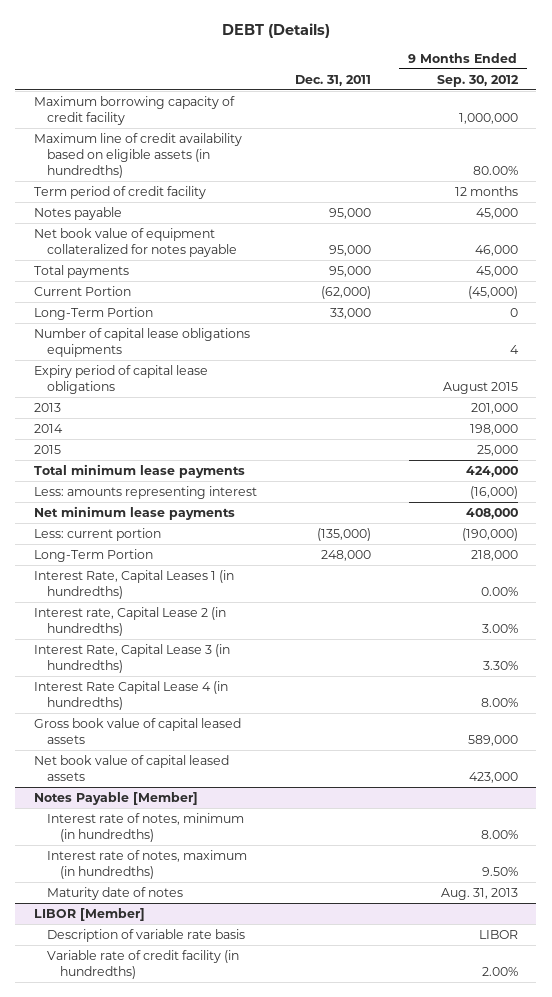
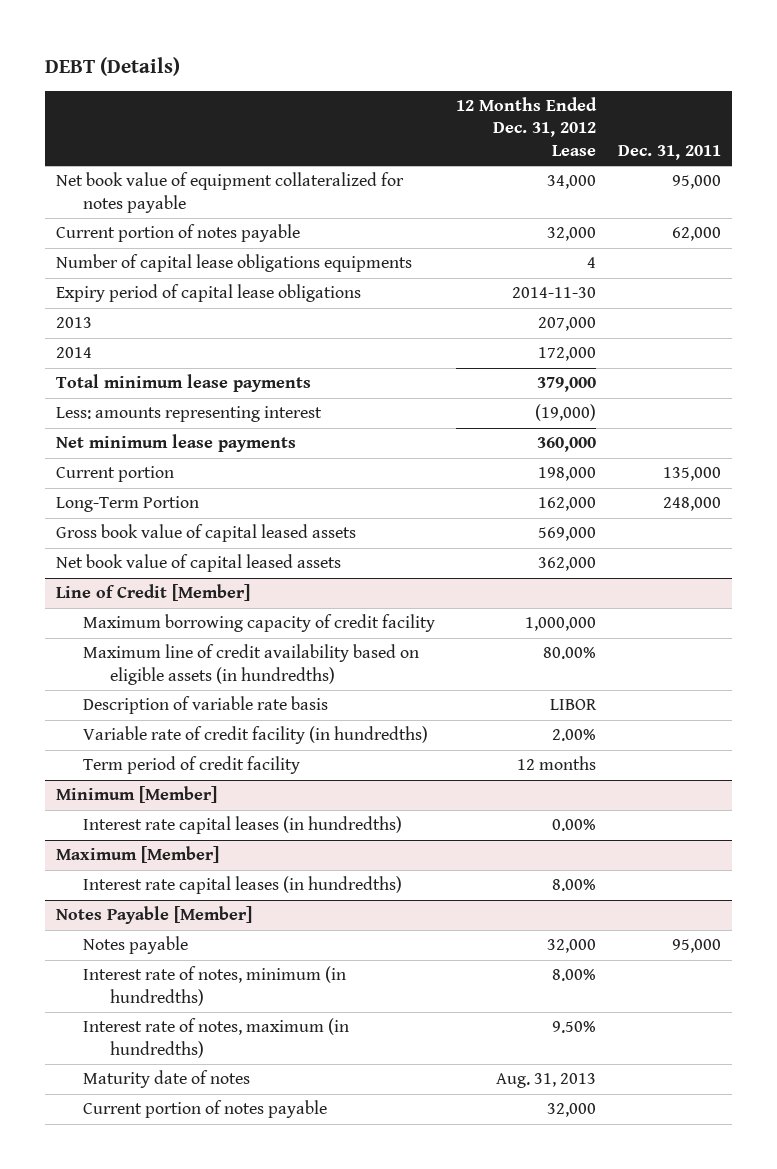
- | Dec. 31, 2011 | 9 Months Ended Sep. 30, 2012
+ | 12 Months Ended Dec. 31, 2012 Lease | Dec. 31, 2011
- Maximum borrowing capacity of credit facility | | 1,000,000
- Maximum line of credit availability based on eligible assets (in hundredths) | | 80.00%
- Term period of credit facility | | 12 months
- Notes payable | 95,000 | 45,000
- Total payments | 95,000 | 45,000
- Current Portion | (62,000) | (45,000)
- Long-Term Portion | 33,000 | 0
+ Current portion of notes payable | 32,000 | 62,000
- 2015 | | 25,000
- Less: current portion | (135,000) | (190,000)
+ Current portion | 198,000 | 135,000
- Interest Rate, Capital Leases 1 (in hundredths) | | 0.00%
- Interest rate, Capital Lease 2 (in hundredths) | | 3.00%
- Interest Rate, Capital Lease 3 (in hundredths) | | 3.30%
- Interest Rate Capital Lease 4 (in hundredths) | | 8.00%
+ Line of Credit [Member]
+ Maximum borrowing capacity of credit facility | 1,000,000 |
+ Maximum line of credit availability based on eligible assets (in hundredths) | 80.00% |
+ Description of variable rate basis | LIBOR |
+ Variable rate of credit facility (in hundredths) | 2.00% |
+ Term period of credit facility | 12 months |
+ Minimum [Member]
+ Interest rate capital leases (in hundredths) | 0.00% |
+ Maximum [Member]
+ Interest rate capital leases (in hundredths) | 8.00% |
@ Notes Payable [Member]
+ Notes payable | 32,000 | 95,000
- LIBOR [Member]
- Description of variable rate basis | | LIBOR
- Variable rate of credit facility (in hundredths) | | 2.00%
@ Notes Payable [Member]
+ Current portion of notes payable | 32,000 |

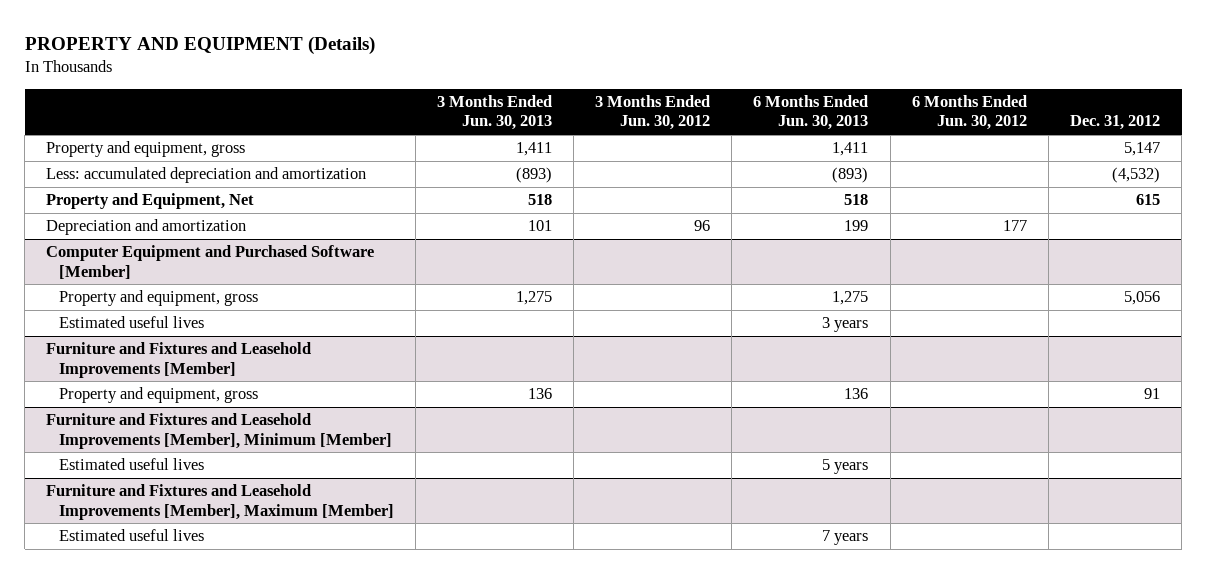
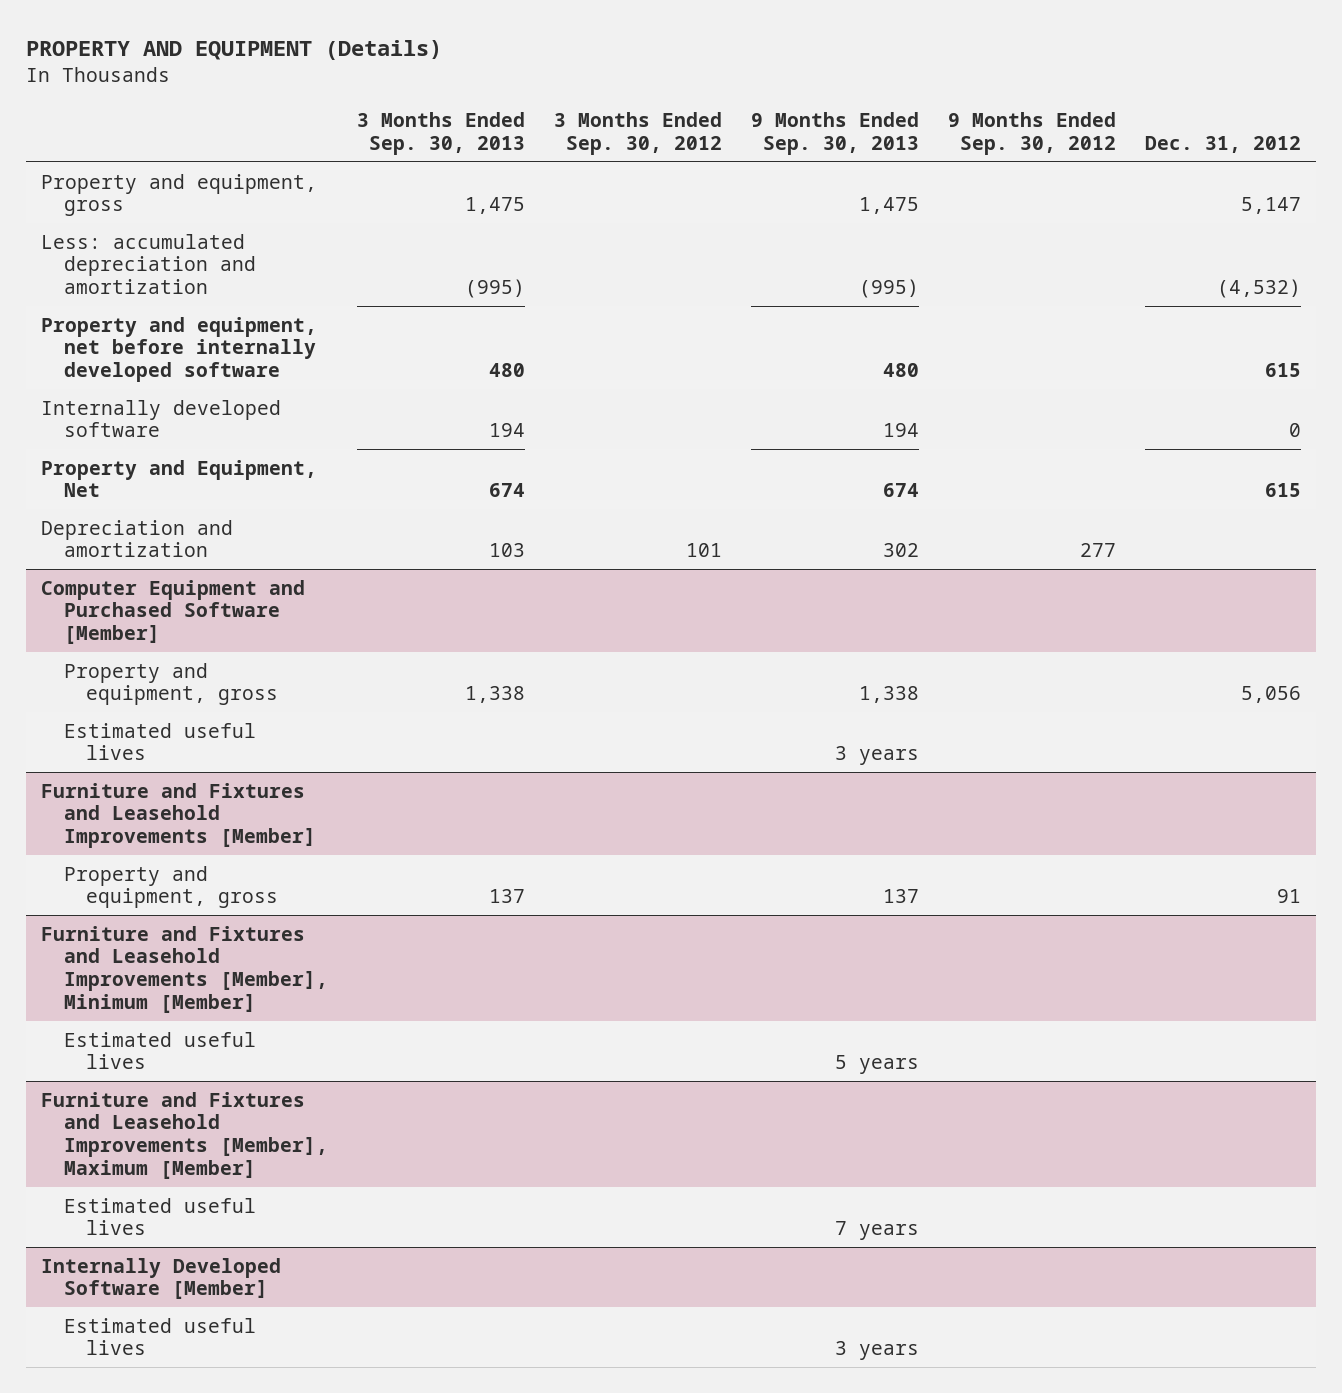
- | 3 Months Ended Jun. 30, 2013 | 3 Months Ended Jun. 30, 2012 | 6 Months Ended Jun. 30, 2013 | 6 Months Ended Jun. 30, 2012 | Dec. 31, 2012
+ | 3 Months Ended Sep. 30, 2013 | 3 Months Ended Sep. 30, 2012 | 9 Months Ended Sep. 30, 2013 | 9 Months Ended Sep. 30, 2012 | Dec. 31, 2012
+ Property and equipment, net before internally developed software | 480 | | 480 | | 615
+ Internally developed software | 194 | | 194 | | 0
+ Internally Developed Software [Member]
+ Estimated useful lives | | | 3 years | |

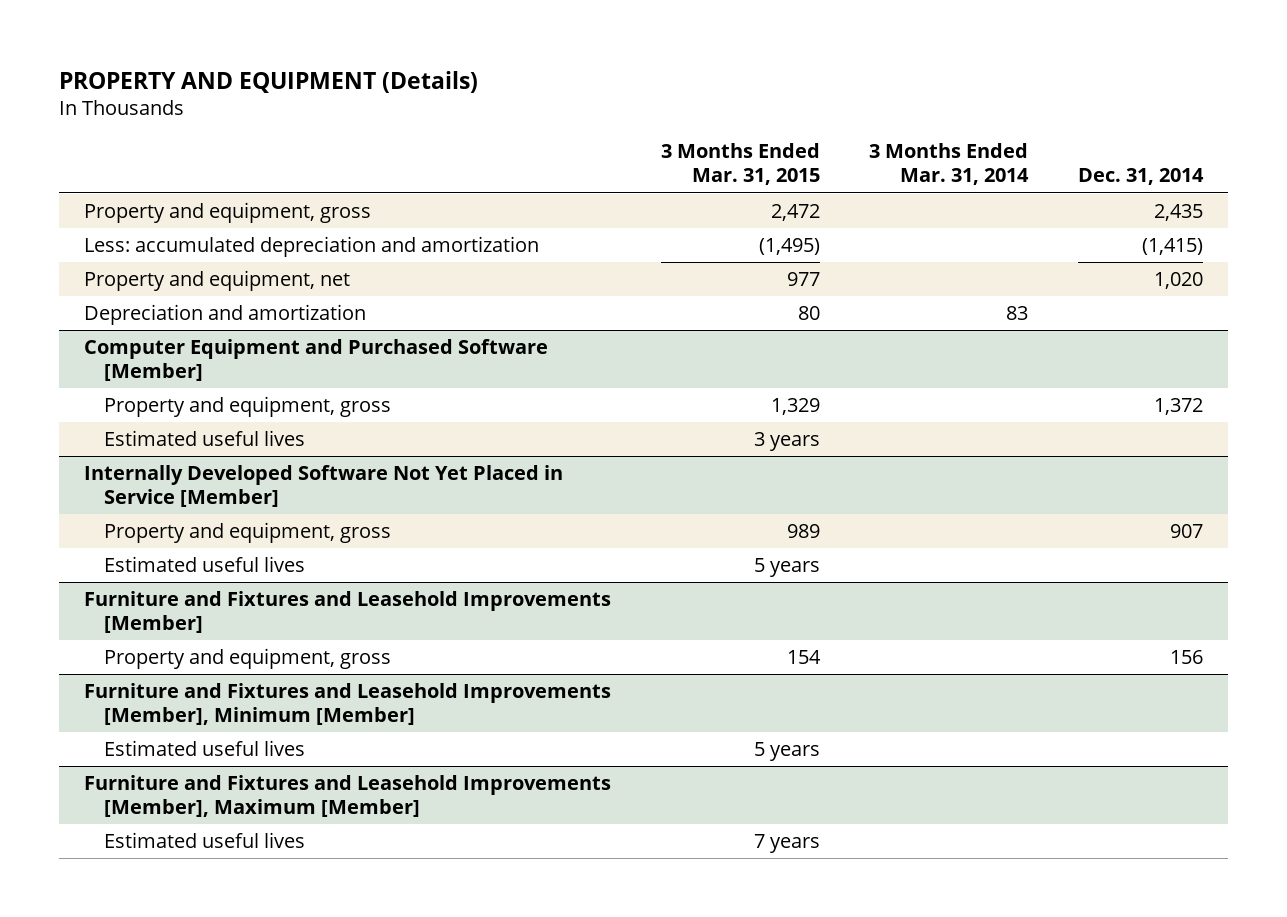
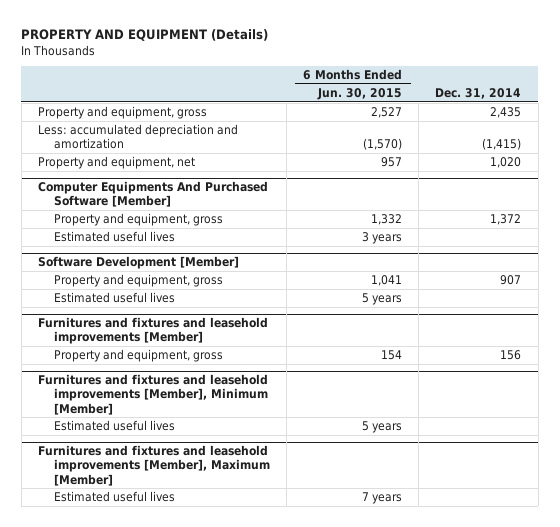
- | 3 Months Ended Mar. 31, 2015 | 3 Months Ended Mar. 31, 2014 | Dec. 31, 2014
+ | 6 Months Ended Jun. 30, 2015 | Dec. 31, 2014
- Depreciation and amortization | 80 | 83 |
- Computer Equipment and Purchased Software [Member]
+ Computer Equipments And Purchased Software [Member]
- Internally Developed Software Not Yet Placed in Service [Member]
+ Software Development [Member]
- Furniture and Fixtures and Leasehold Improvements [Member]
+ Furnitures and fixtures and leasehold improvements [Member]
- Furniture and Fixtures and Leasehold Improvements [Member], Minimum [Member]
+ Furnitures and fixtures and leasehold improvements [Member], Minimum [Member]
- Furniture and Fixtures and Leasehold Improvements [Member], Maximum [Member]
+ Furnitures and fixtures and leasehold improvements [Member], Maximum [Member]

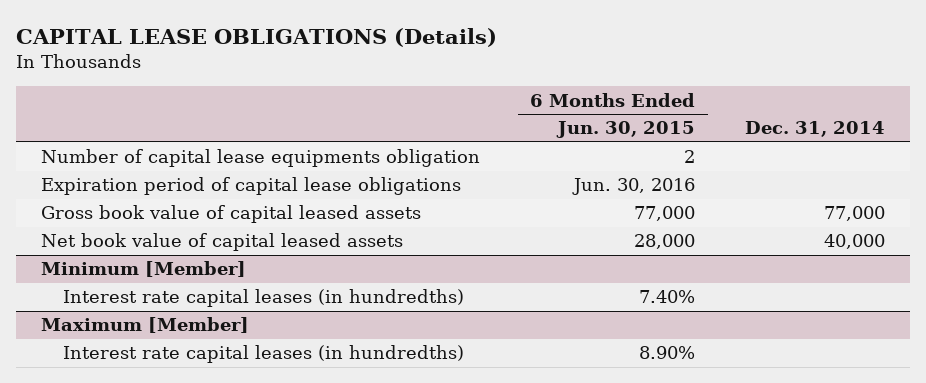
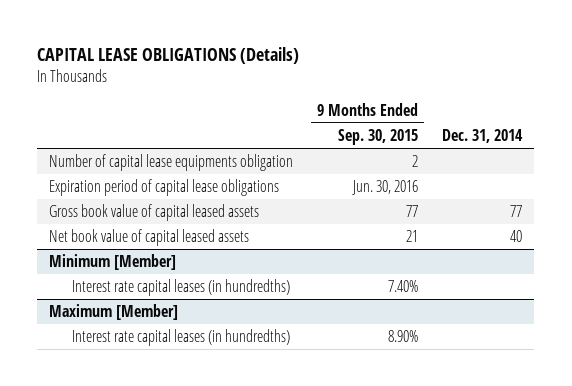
- | 6 Months Ended Jun. 30, 2015 | Dec. 31, 2014
+ | 9 Months Ended Sep. 30, 2015 | Dec. 31, 2014
- Gross book value of capital leased assets | 77,000 | 77,000
- Net book value of capital leased assets | 28,000 | 40,000
+ Gross book value of capital leased assets | 77 | 77
+ Net book value of capital leased assets | 21 | 40

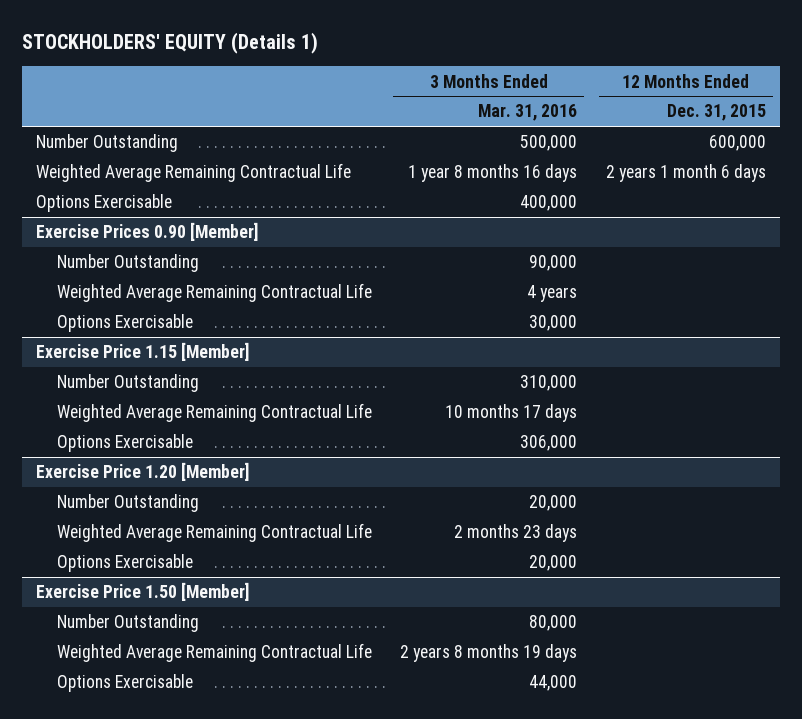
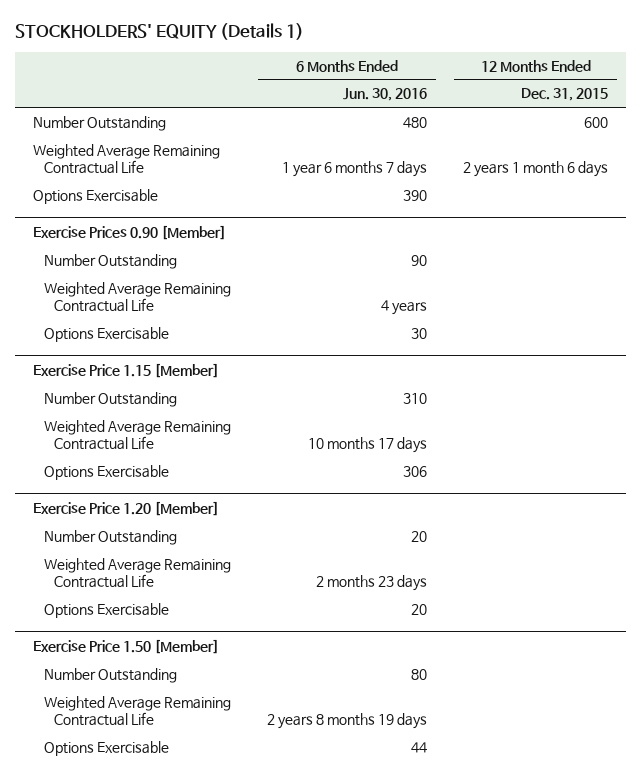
- | 3 Months Ended Mar. 31, 2016 | 12 Months Ended Dec. 31, 2015
+ | 6 Months Ended Jun. 30, 2016 | 12 Months Ended Dec. 31, 2015
- Number Outstanding | 500,000 | 600,000
+ Number Outstanding | 480 | 600

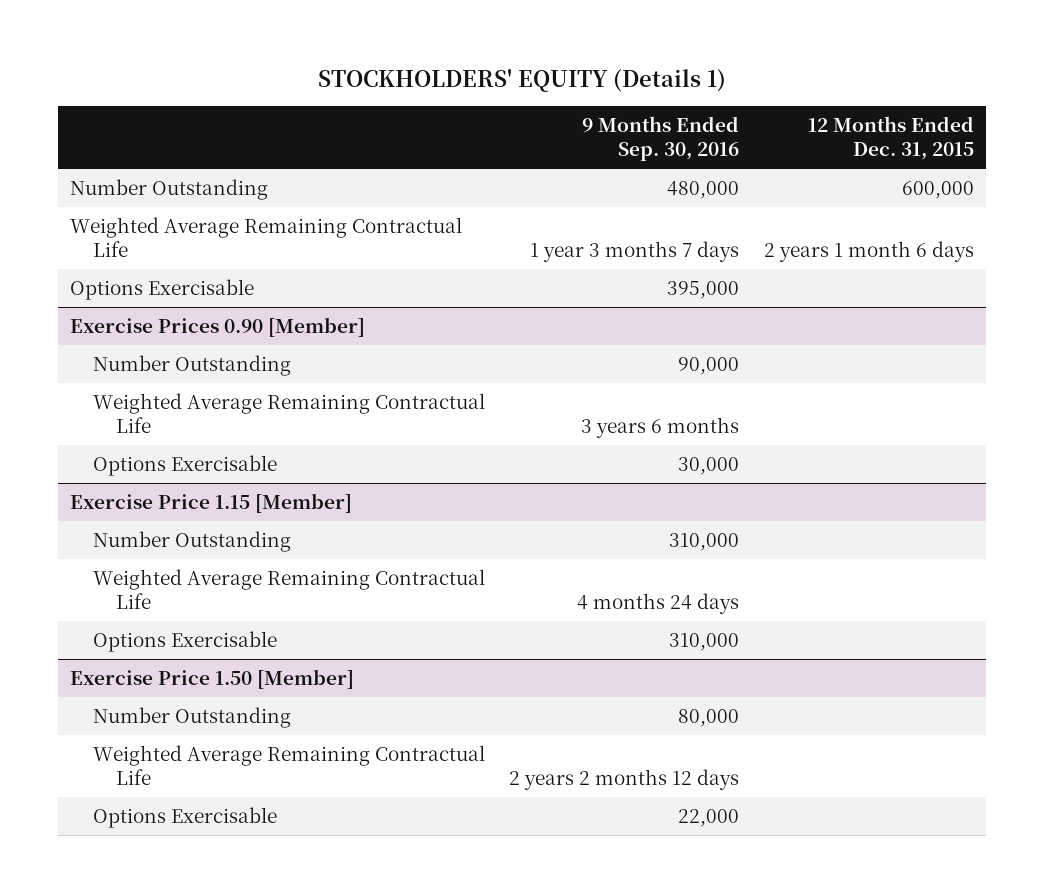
- | 6 Months Ended Jun. 30, 2016 | 12 Months Ended Dec. 31, 2015
+ | 9 Months Ended Sep. 30, 2016 | 12 Months Ended Dec. 31, 2015
- Number Outstanding | 480 | 600
+ Number Outstanding | 480,000 | 600,000
- Exercise Price 1.20 [Member]
- Number Outstanding | 20 |
- Weighted Average Remaining Contractual Life | 2 months 23 days |
- Options Exercisable | 20 |

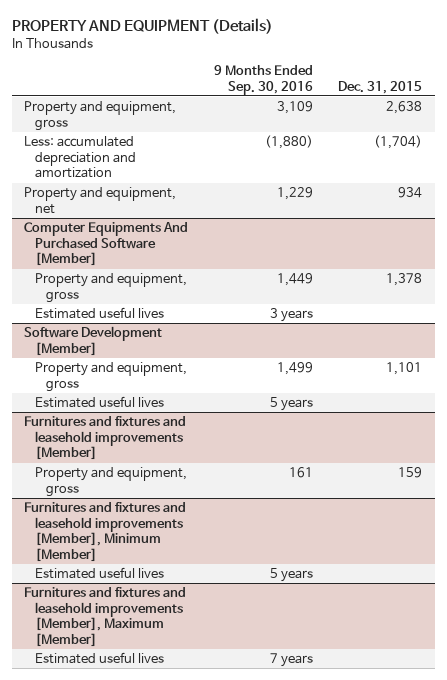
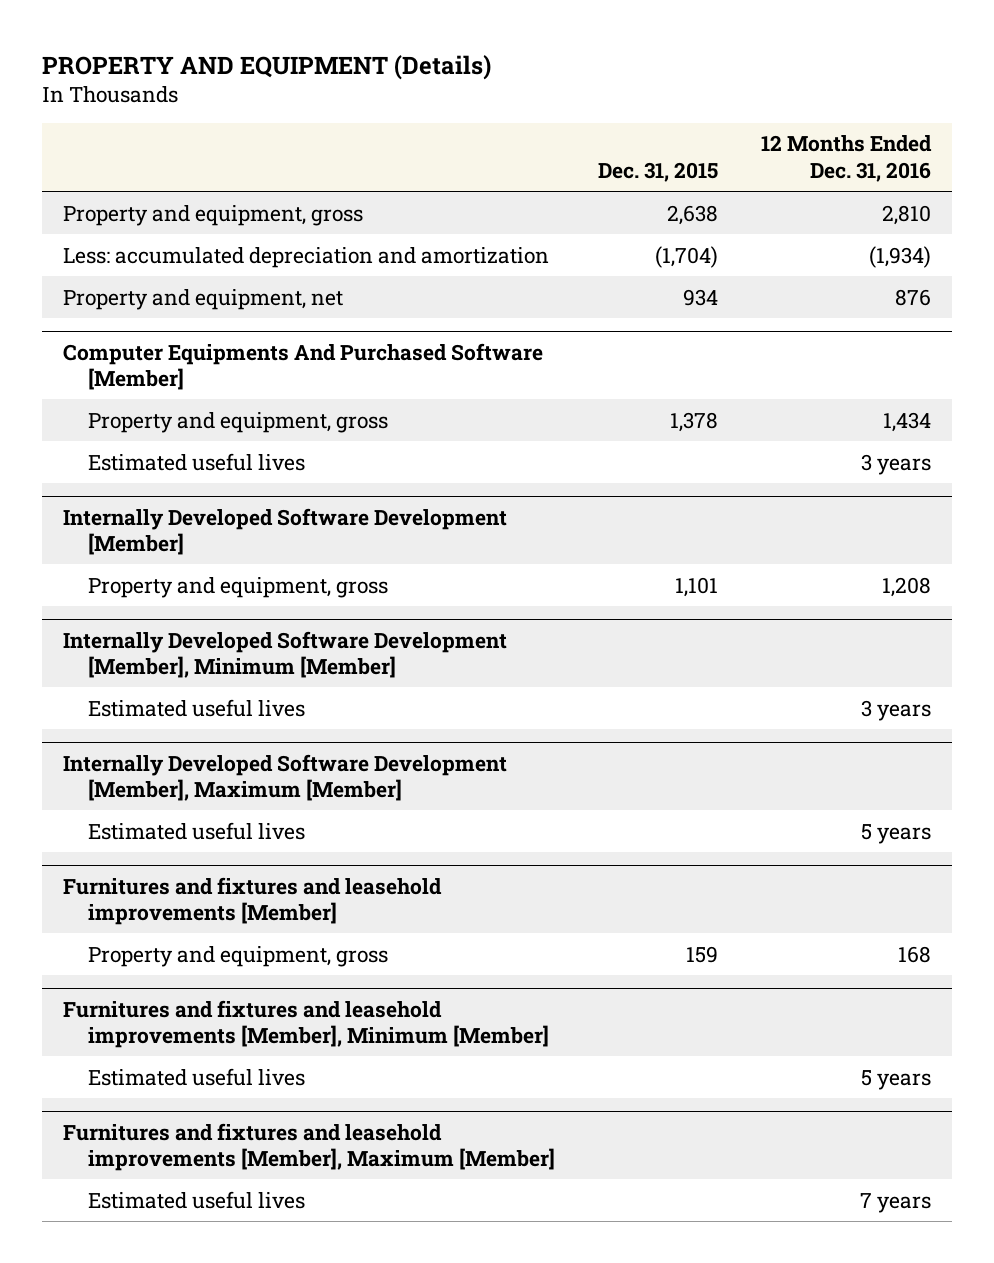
- | 9 Months Ended Sep. 30, 2016 | Dec. 31, 2015
+ | Dec. 31, 2015 | 12 Months Ended Dec. 31, 2016
- Software Development [Member]
+ Internally Developed Software Development [Member]
- Estimated useful lives | 5 years |
+ Internally Developed Software Development [Member], Minimum [Member]
+ Estimated useful lives | | 3 years
+ Internally Developed Software Development [Member], Maximum [Member]
+ Estimated useful lives | | 5 years

